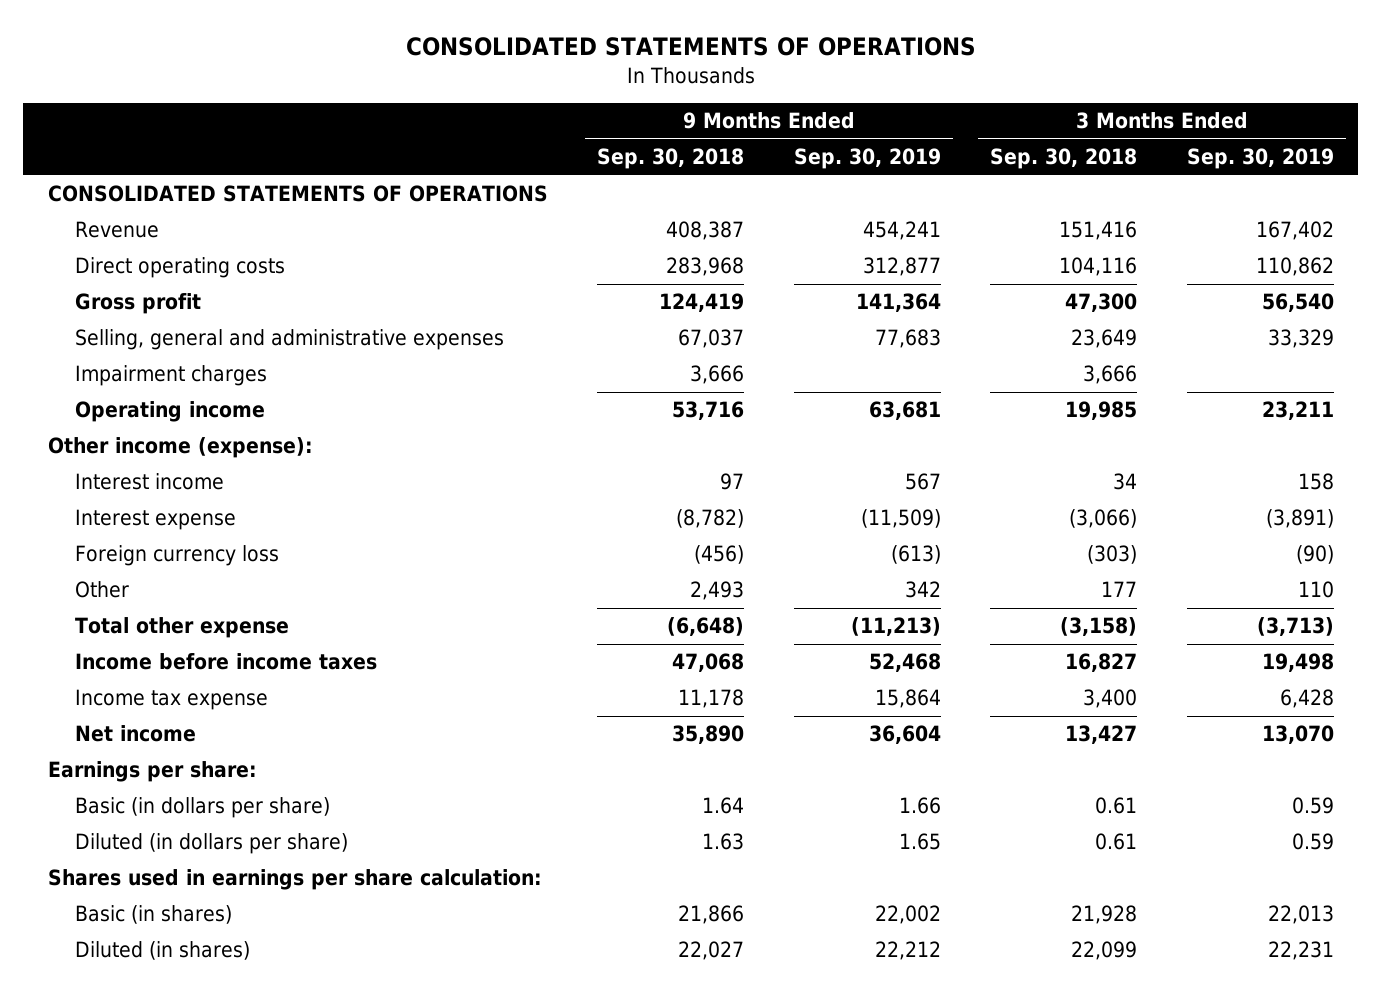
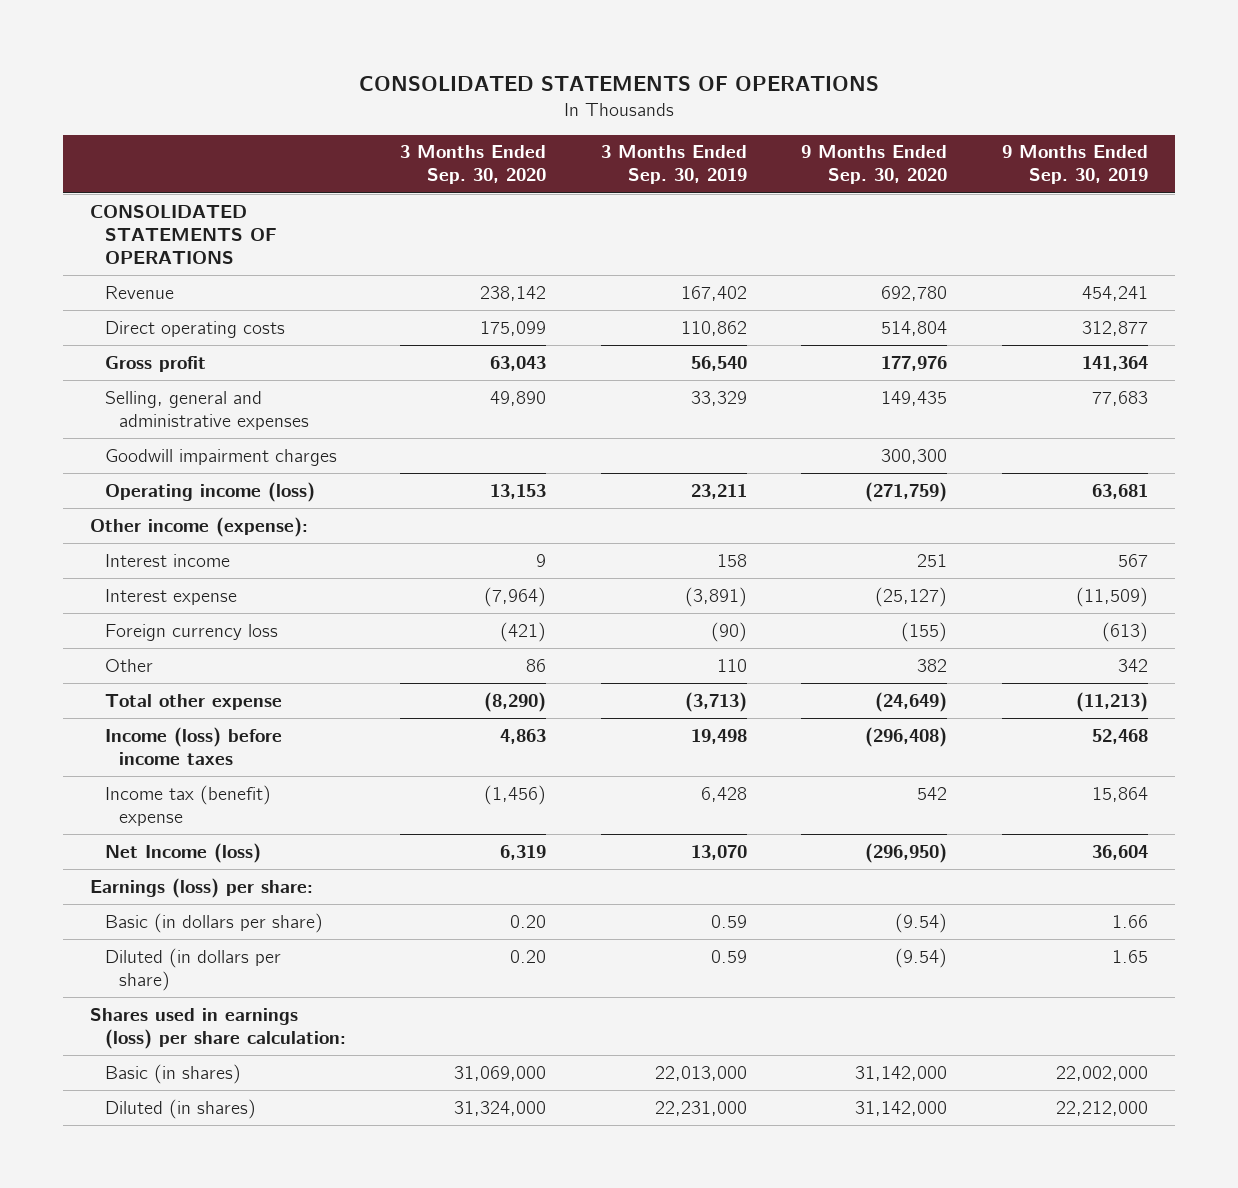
- | 9 Months Ended Sep. 30, 2018 | 9 Months Ended Sep. 30, 2019 | 3 Months Ended Sep. 30, 2018 | 3 Months Ended Sep. 30, 2019
+ | 3 Months Ended Sep. 30, 2020 | 3 Months Ended Sep. 30, 2019 | 9 Months Ended Sep. 30, 2020 | 9 Months Ended Sep. 30, 2019
- Impairment charges | 3,666 | | 3,666 |
- Operating income | 53,716 | 63,681 | 19,985 | 23,211
+ Goodwill impairment charges | | | 300,300 |
+ Operating income (loss) | 13,153 | 23,211 | (271,759) | 63,681
- Income before income taxes | 47,068 | 52,468 | 16,827 | 19,498
- Income tax expense | 11,178 | 15,864 | 3,400 | 6,428
- Net income | 35,890 | 36,604 | 13,427 | 13,070
- Earnings per share:
+ Income (loss) before income taxes | 4,863 | 19,498 | (296,408) | 52,468
+ Income tax (benefit) expense | (1,456) | 6,428 | 542 | 15,864
+ Net Income (loss) | 6,319 | 13,070 | (296,950) | 36,604
+ Earnings (loss) per share:
- Shares used in earnings per share calculation:
- Basic (in shares) | 21,866 | 22,002 | 21,928 | 22,013
- Diluted (in shares) | 22,027 | 22,212 | 22,099 | 22,231
+ Shares used in earnings (loss) per share calculation:
+ Basic (in shares) | 31,069,000 | 22,013,000 | 31,142,000 | 22,002,000
+ Diluted (in shares) | 31,324,000 | 22,231,000 | 31,142,000 | 22,212,000

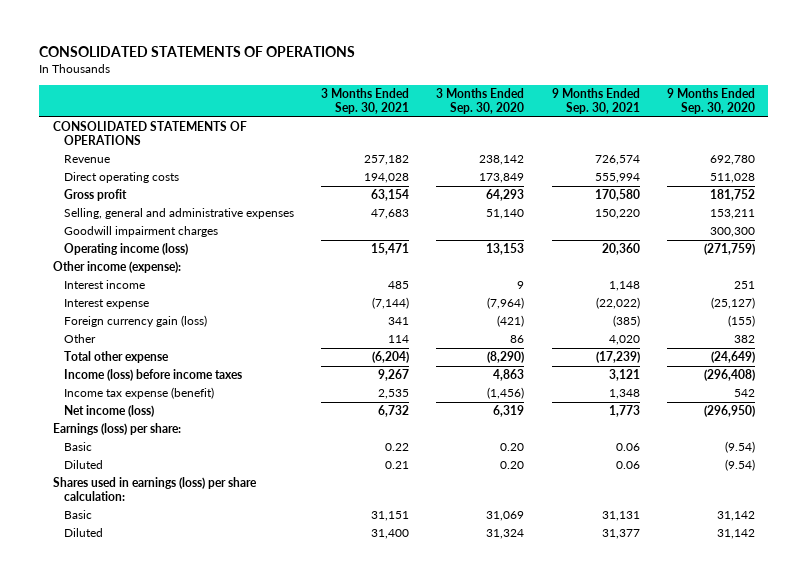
- | 3 Months Ended Sep. 30, 2020 | 3 Months Ended Sep. 30, 2019 | 9 Months Ended Sep. 30, 2020 | 9 Months Ended Sep. 30, 2019
+ | 3 Months Ended Sep. 30, 2021 | 3 Months Ended Sep. 30, 2020 | 9 Months Ended Sep. 30, 2021 | 9 Months Ended Sep. 30, 2020
- Direct operating costs | 175,099 | 110,862 | 514,804 | 312,877
- Gross profit | 63,043 | 56,540 | 177,976 | 141,364
- Selling, general and administrative expenses | 49,890 | 33,329 | 149,435 | 77,683
+ Direct operating costs | 194,028 | 173,849 | 555,994 | 511,028
+ Gross profit | 63,154 | 64,293 | 170,580 | 181,752
+ Selling, general and administrative expenses | 47,683 | 51,140 | 150,220 | 153,211
- Foreign currency loss | (421) | (90) | (155) | (613)
+ Foreign currency gain (loss) | 341 | (421) | (385) | (155)
- Income tax (benefit) expense | (1,456) | 6,428 | 542 | 15,864
- Net Income (loss) | 6,319 | 13,070 | (296,950) | 36,604
+ Income tax expense (benefit) | 2,535 | (1,456) | 1,348 | 542
+ Net income (loss) | 6,732 | 6,319 | 1,773 | (296,950)
- Basic (in dollars per share) | 0.20 | 0.59 | (9.54) | 1.66
- Diluted (in dollars per share) | 0.20 | 0.59 | (9.54) | 1.65
+ Basic | 0.22 | 0.20 | 0.06 | (9.54)
+ Diluted | 0.21 | 0.20 | 0.06 | (9.54)
- Basic (in shares) | 31,069,000 | 22,013,000 | 31,142,000 | 22,002,000
- Diluted (in shares) | 31,324,000 | 22,231,000 | 31,142,000 | 22,212,000
+ Basic | 31,151 | 31,069 | 31,131 | 31,142
+ Diluted | 31,400 | 31,324 | 31,377 | 31,142

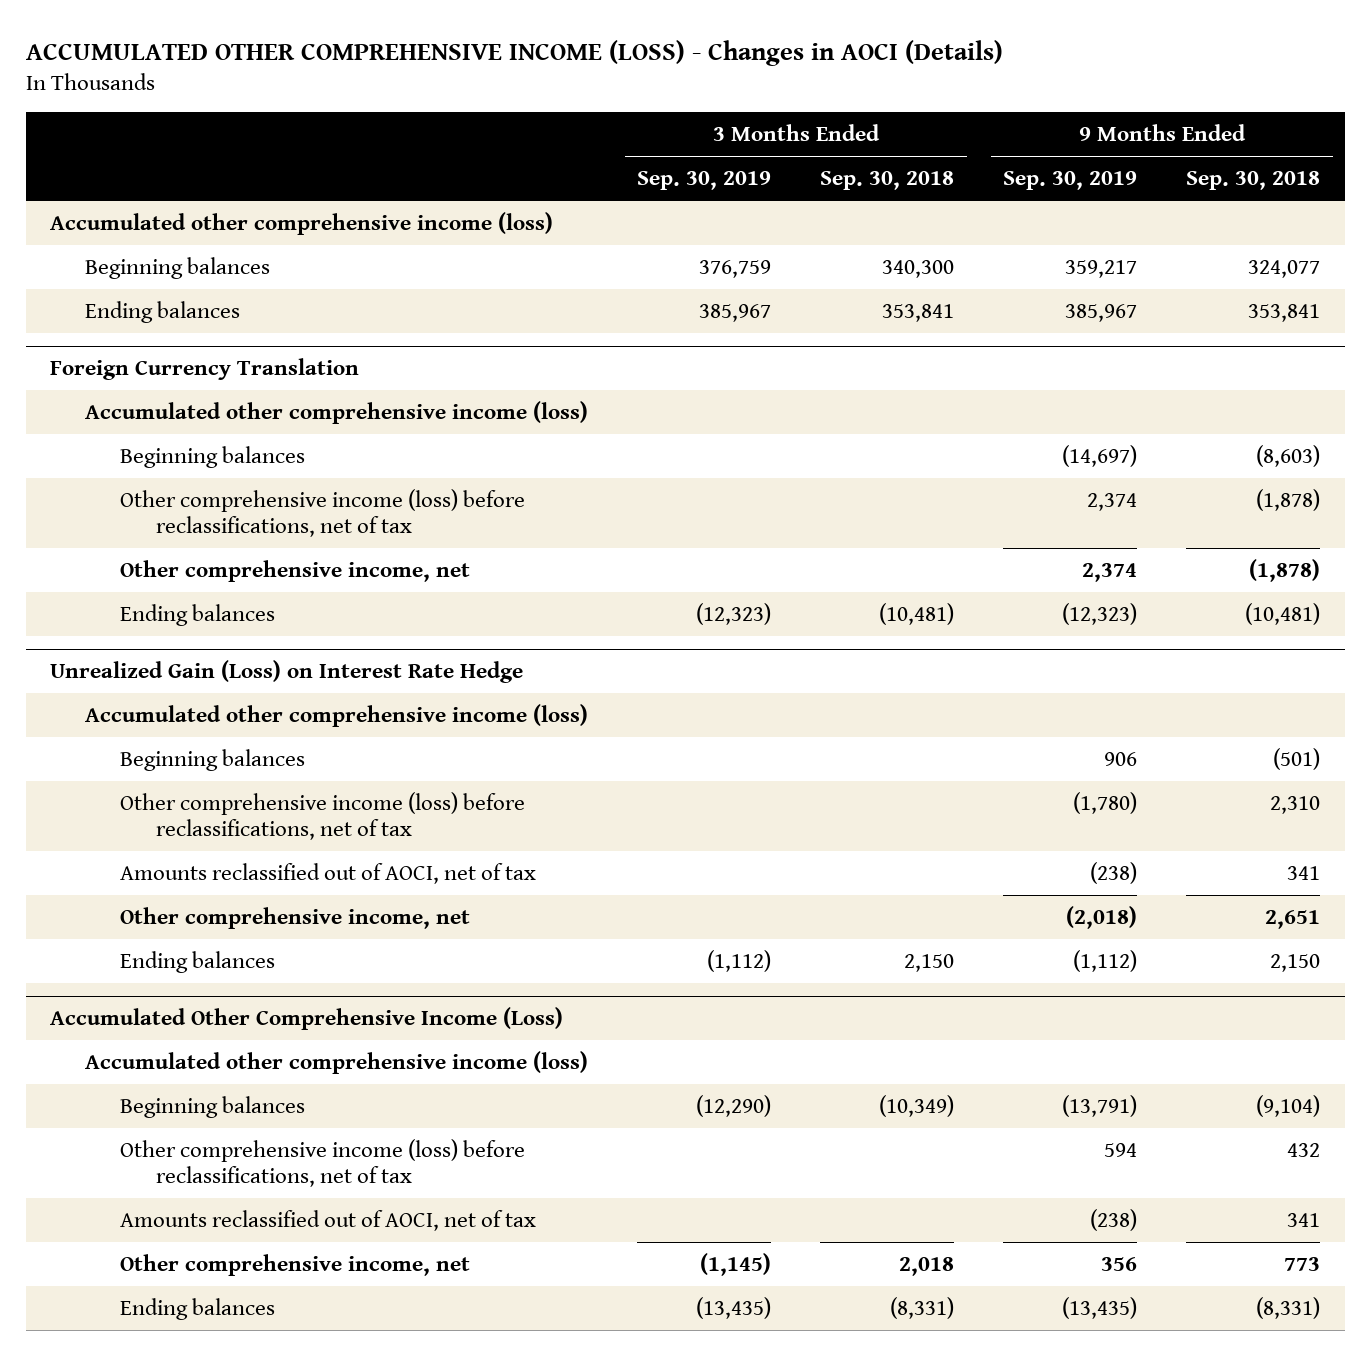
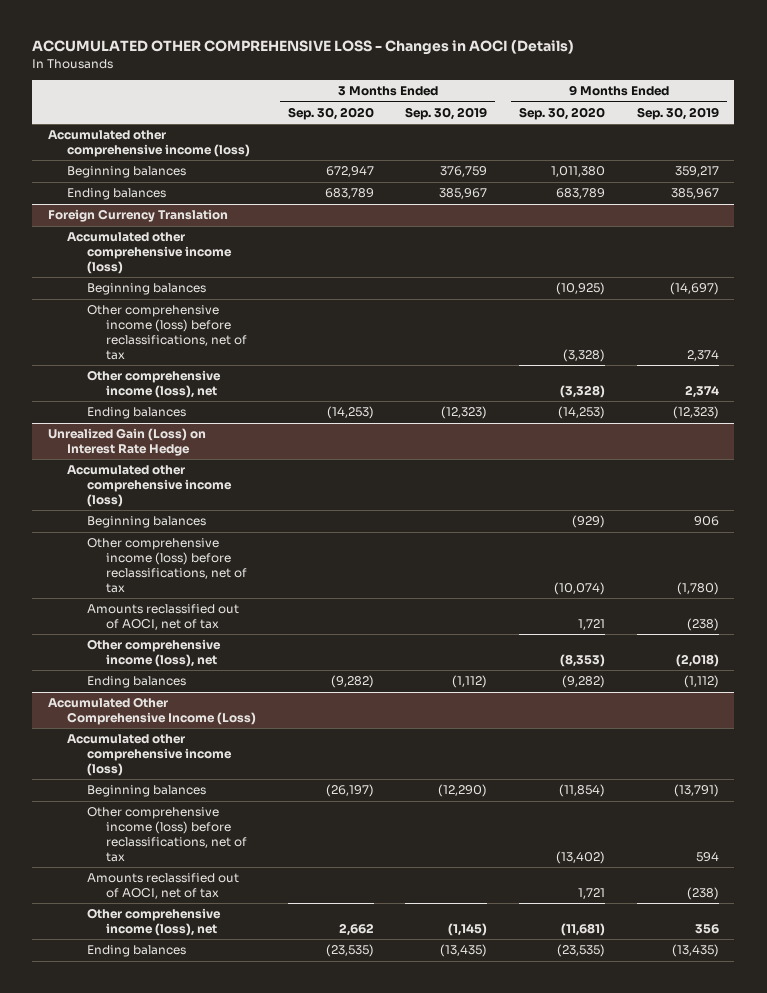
- ACCUMULATED OTHER COMPREHENSIVE INCOME (LOSS) - Changes in AOCI (Details)
+ ACCUMULATED OTHER COMPREHENSIVE LOSS - Changes in AOCI (Details)
- | 3 Months Ended Sep. 30, 2019 | 3 Months Ended Sep. 30, 2018 | 9 Months Ended Sep. 30, 2019 | 9 Months Ended Sep. 30, 2018
+ | 3 Months Ended Sep. 30, 2020 | 3 Months Ended Sep. 30, 2019 | 9 Months Ended Sep. 30, 2020 | 9 Months Ended Sep. 30, 2019
@ Foreign Currency Translation
- Other comprehensive income, net | | | 2,374 | (1,878)
+ Other comprehensive income (loss), net | | | (3,328) | 2,374
@ Unrealized Gain (Loss) on Interest Rate Hedge
- Other comprehensive income, net | | | (2,018) | 2,651
+ Other comprehensive income (loss), net | | | (8,353) | (2,018)
@ Accumulated Other Comprehensive Income (Loss)
- Other comprehensive income, net | (1,145) | 2,018 | 356 | 773
+ Other comprehensive income (loss), net | 2,662 | (1,145) | (11,681) | 356

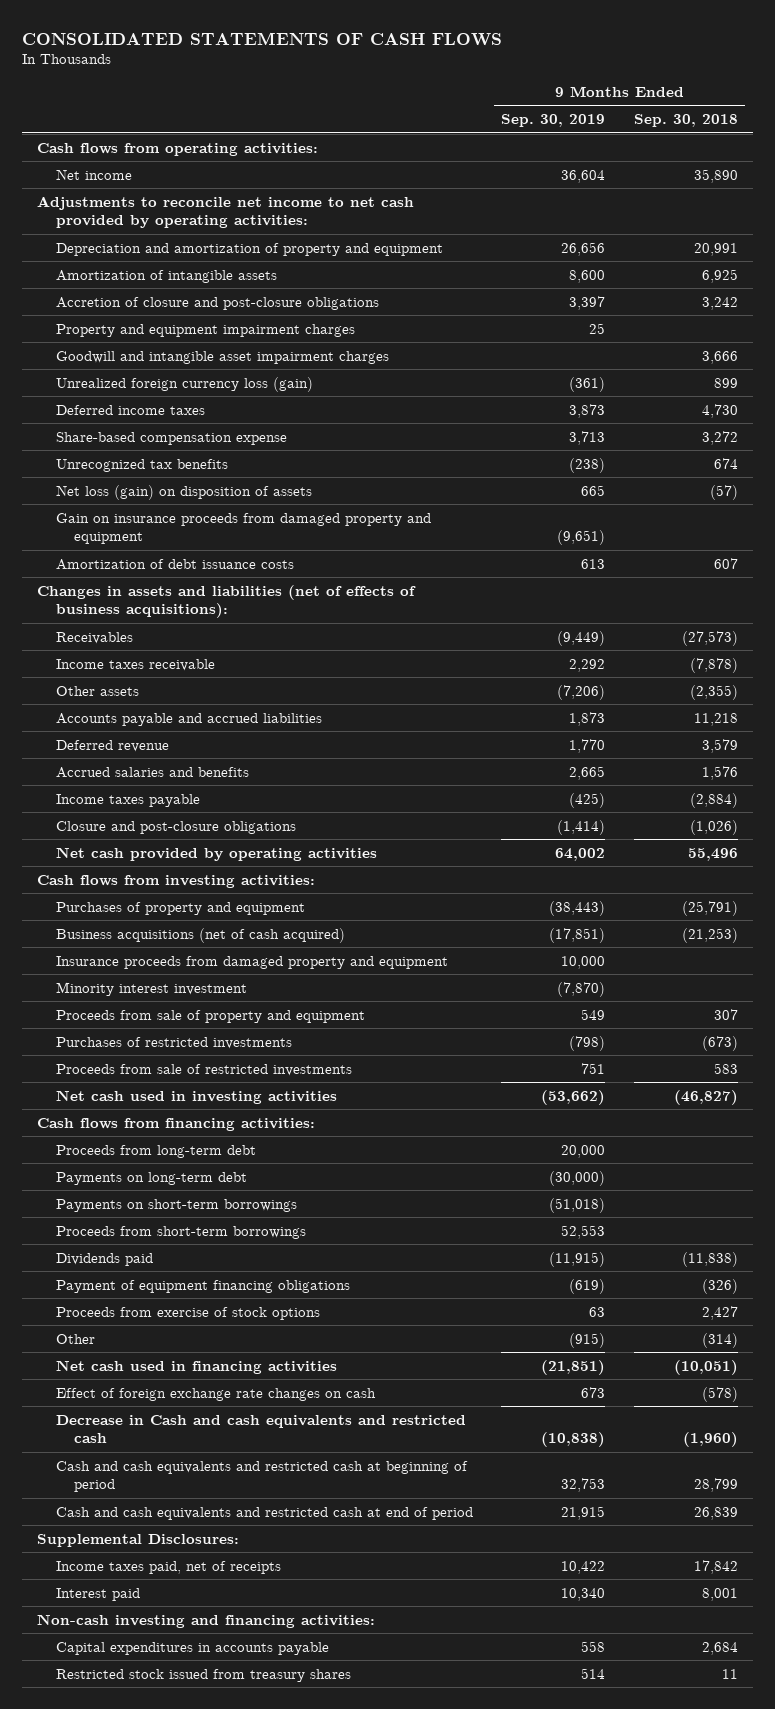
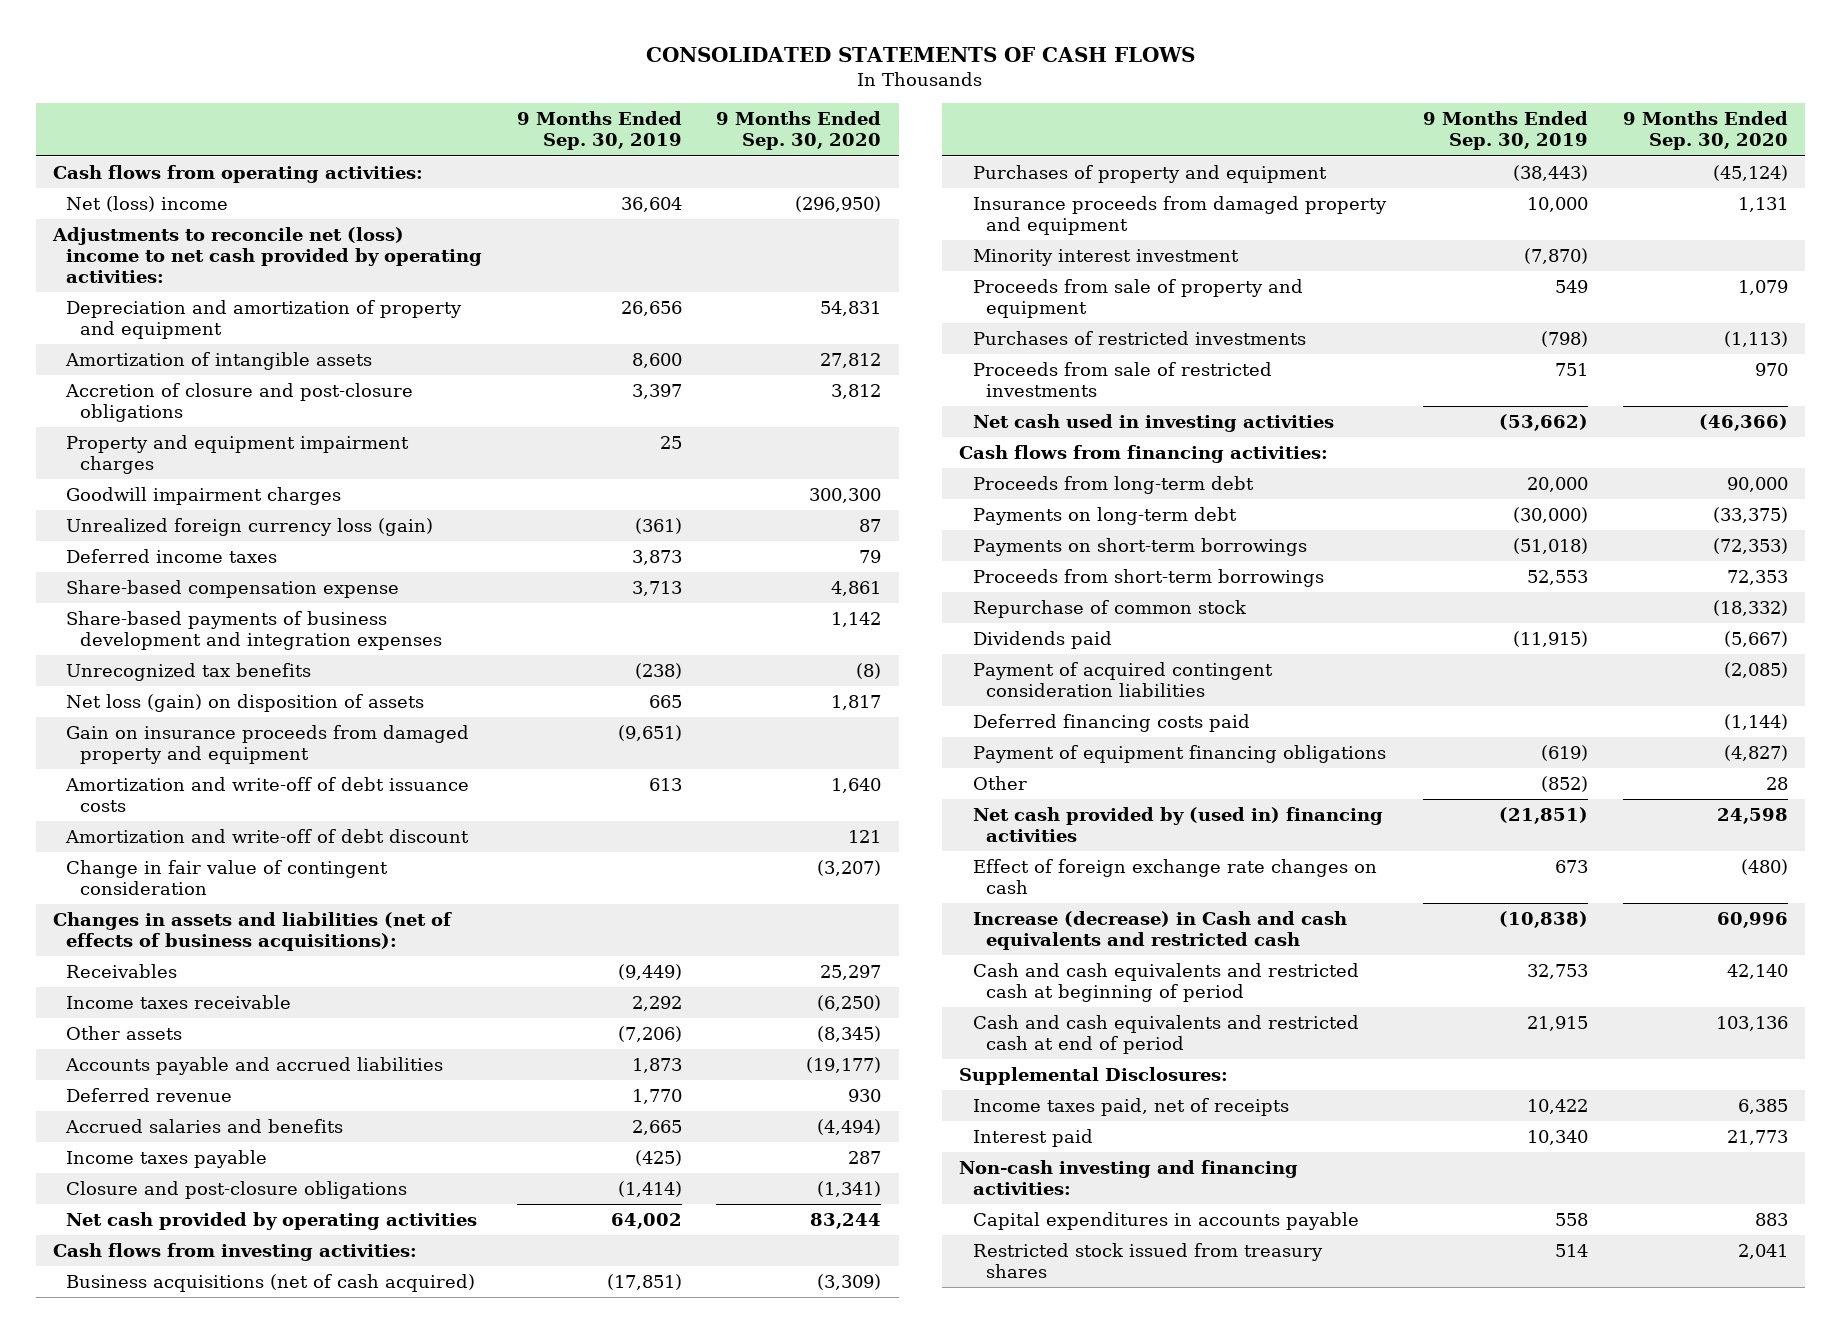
- | 9 Months Ended Sep. 30, 2019 | 9 Months Ended Sep. 30, 2018
+ | 9 Months Ended Sep. 30, 2019 | 9 Months Ended Sep. 30, 2020
- Net income | 36,604 | 35,890
- Adjustments to reconcile net income to net cash provided by operating activities:
+ Net (loss) income | 36,604 | (296,950)
+ Adjustments to reconcile net (loss) income to net cash provided by operating activities:
- Goodwill and intangible asset impairment charges | | 3,666
+ Goodwill impairment charges | | 300,300
+ Share-based payments of business development and integration expenses | | 1,142
- Amortization of debt issuance costs | 613 | 607
+ Amortization and write-off of debt issuance costs | 613 | 1,640
+ Amortization and write-off of debt discount | | 121
+ Change in fair value of contingent consideration | | (3,207)
moved down: Purchases of property and equipment | (38,443) | (45,124)
+ Repurchase of common stock | | (18,332)
+ Payment of acquired contingent consideration liabilities | | (2,085)
+ Deferred financing costs paid | | (1,144)
- Proceeds from exercise of stock options | 63 | 2,427
- Other | (915) | (314)
- Net cash used in financing activities | (21,851) | (10,051)
+ Other | (852) | 28
+ Net cash provided by (used in) financing activities | (21,851) | 24,598
- Decrease in Cash and cash equivalents and restricted cash | (10,838) | (1,960)
+ Increase (decrease) in Cash and cash equivalents and restricted cash | (10,838) | 60,996

